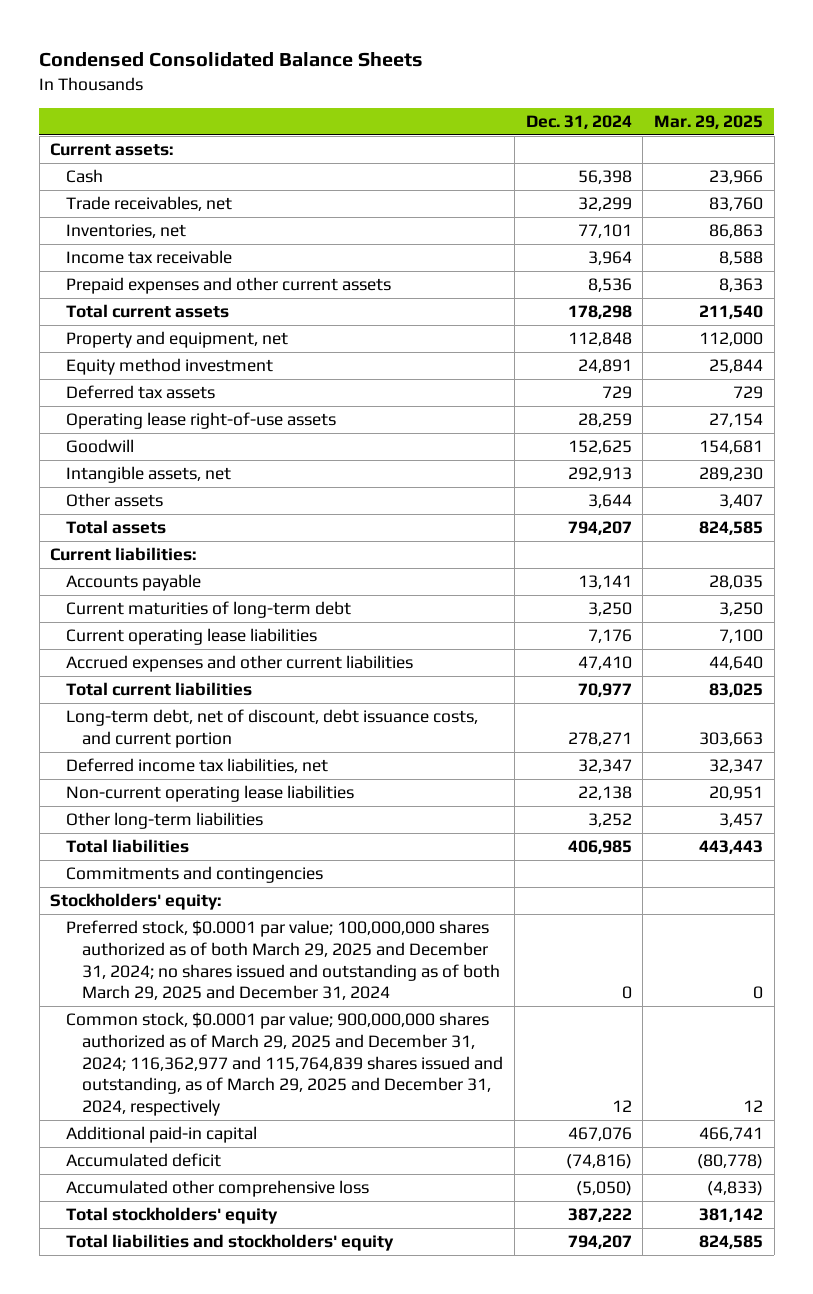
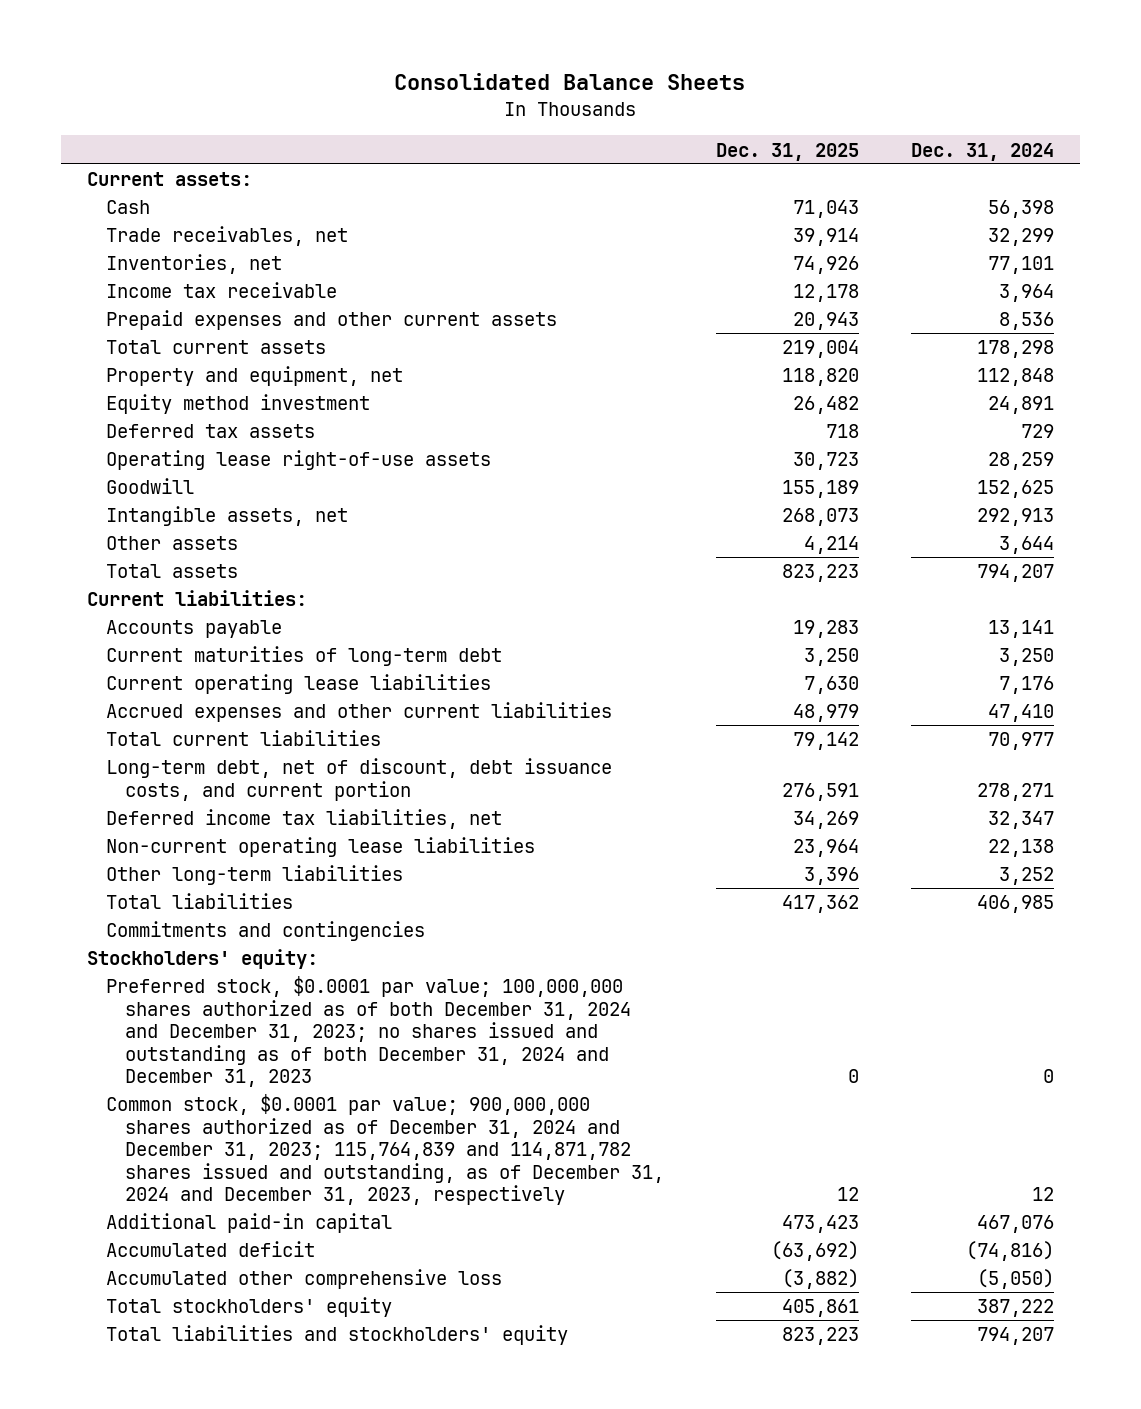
- Condensed Consolidated Balance Sheets
+ Consolidated Balance Sheets
- | Dec. 31, 2024 | Mar. 29, 2025
+ | Dec. 31, 2025 | Dec. 31, 2024
- Preferred stock, $0.0001 par value; 100,000,000 shares authorized as of both March 29, 2025 and December 31, 2024; no shares issued and outstanding as of both March 29, 2025 and December 31, 2024 | 0 | 0
- Common stock, $0.0001 par value; 900,000,000 shares authorized as of March 29, 2025 and December 31, 2024; 116,362,977 and 115,764,839 shares issued and outstanding, as of March 29, 2025 and December 31, 2024, respectively | 12 | 12
+ Preferred stock, $0.0001 par value; 100,000,000 shares authorized as of both December 31, 2024 and December 31, 2023; no shares issued and outstanding as of both December 31, 2024 and December 31, 2023 | 0 | 0
+ Common stock, $0.0001 par value; 900,000,000 shares authorized as of December 31, 2024 and December 31, 2023; 115,764,839 and 114,871,782 shares issued and outstanding, as of December 31, 2024 and December 31, 2023, respectively | 12 | 12

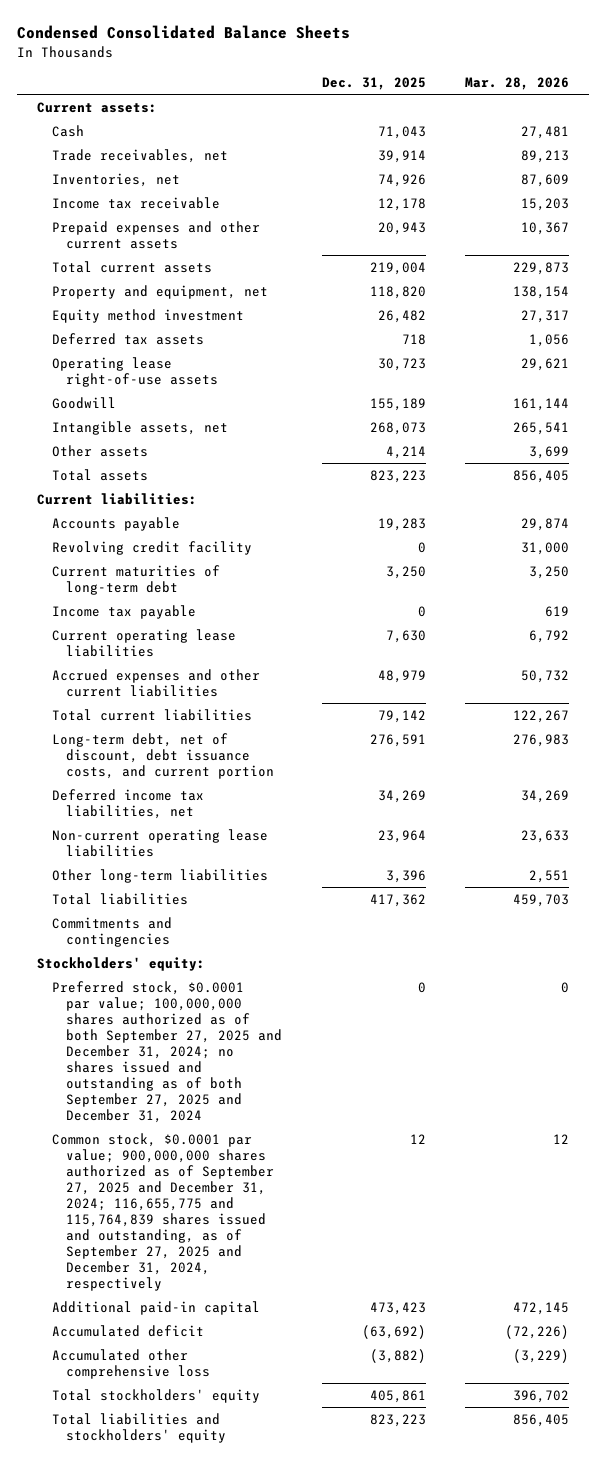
- Consolidated Balance Sheets
+ Condensed Consolidated Balance Sheets
- | Dec. 31, 2025 | Dec. 31, 2024
+ | Dec. 31, 2025 | Mar. 28, 2026
+ Revolving credit facility | 0 | 31,000
+ Income tax payable | 0 | 619
- Preferred stock, $0.0001 par value; 100,000,000 shares authorized as of both December 31, 2024 and December 31, 2023; no shares issued and outstanding as of both December 31, 2024 and December 31, 2023 | 0 | 0
- Common stock, $0.0001 par value; 900,000,000 shares authorized as of December 31, 2024 and December 31, 2023; 115,764,839 and 114,871,782 shares issued and outstanding, as of December 31, 2024 and December 31, 2023, respectively | 12 | 12
+ Preferred stock, $0.0001 par value; 100,000,000 shares authorized as of both September 27, 2025 and December 31, 2024; no shares issued and outstanding as of both September 27, 2025 and December 31, 2024 | 0 | 0
+ Common stock, $0.0001 par value; 900,000,000 shares authorized as of September 27, 2025 and December 31, 2024; 116,655,775 and 115,764,839 shares issued and outstanding, as of September 27, 2025 and December 31, 2024, respectively | 12 | 12

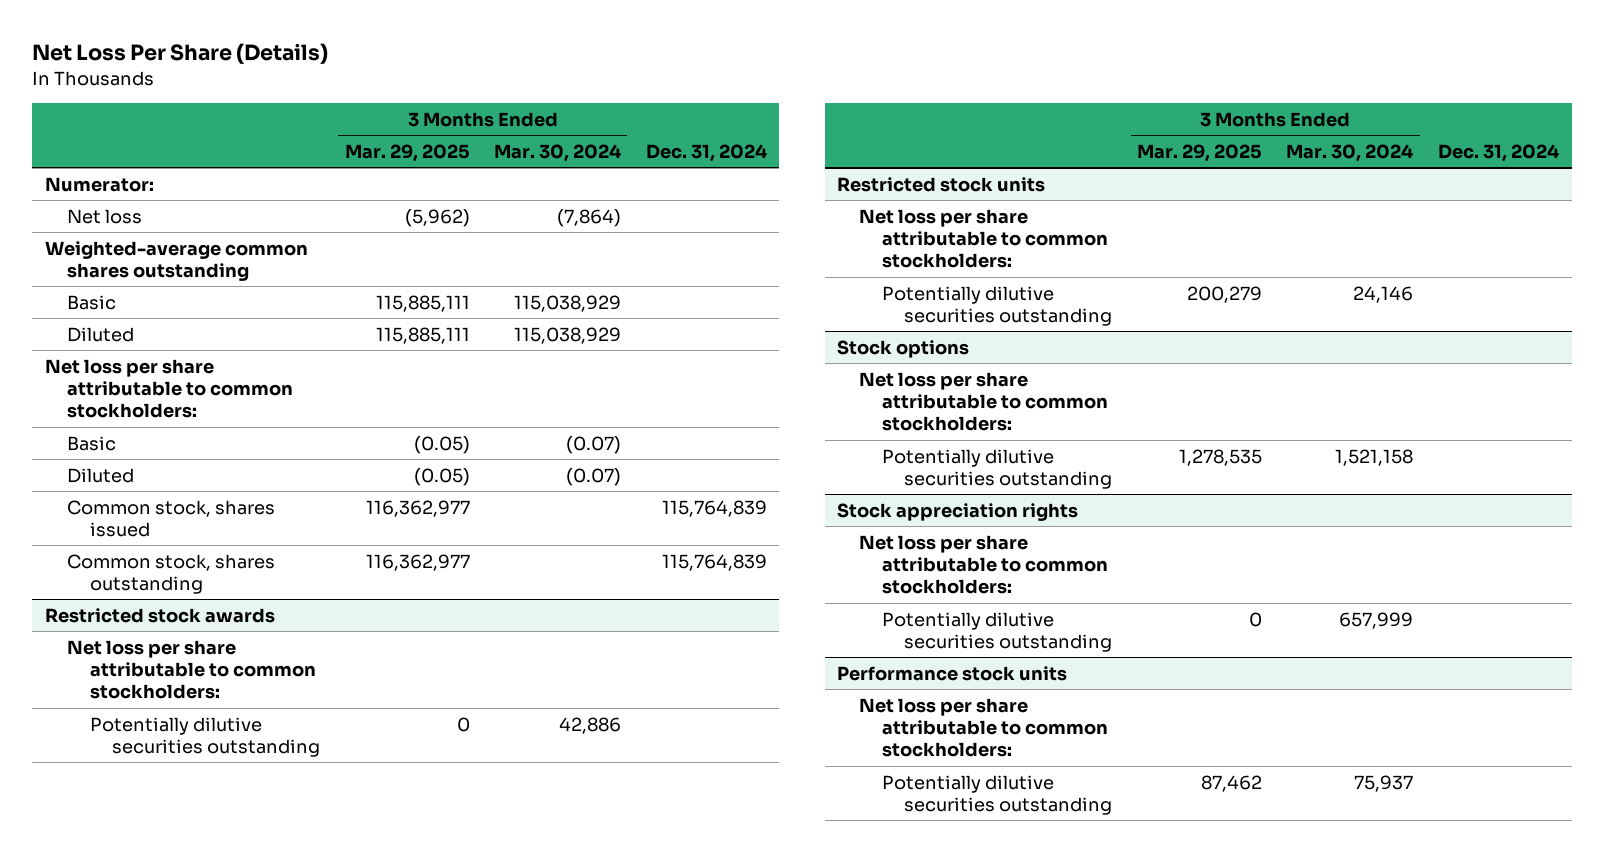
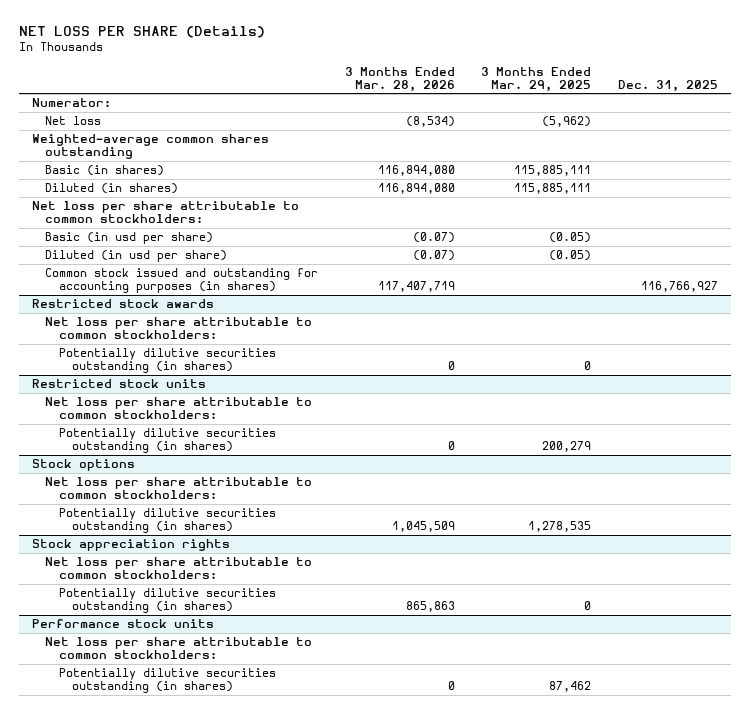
- Net Loss Per Share (Details)
+ NET LOSS PER SHARE (Details)
- | 3 Months Ended Mar. 29, 2025 | 3 Months Ended Mar. 30, 2024 | Dec. 31, 2024
+ | 3 Months Ended Mar. 28, 2026 | 3 Months Ended Mar. 29, 2025 | Dec. 31, 2025
- Basic | 115,885,111 | 115,038,929 |
- Diluted | 115,885,111 | 115,038,929 |
+ Basic (in shares) | 116,894,080 | 115,885,111 |
+ Diluted (in shares) | 116,894,080 | 115,885,111 |
- Basic | (0.05) | (0.07) |
- Diluted | (0.05) | (0.07) |
- Common stock, shares issued | 116,362,977 | | 115,764,839
- Common stock, shares outstanding | 116,362,977 | | 115,764,839
+ Basic (in usd per share) | (0.07) | (0.05) |
+ Diluted (in usd per share) | (0.07) | (0.05) |
+ Common stock issued and outstanding for accounting purposes (in shares) | 117,407,719 | | 116,766,927
@ Restricted stock awards
- Potentially dilutive securities outstanding | 0 | 42,886 |
+ Potentially dilutive securities outstanding (in shares) | 0 | 0 |
@ Restricted stock units
- Potentially dilutive securities outstanding | 200,279 | 24,146 |
+ Potentially dilutive securities outstanding (in shares) | 0 | 200,279 |
@ Stock options
- Potentially dilutive securities outstanding | 1,278,535 | 1,521,158 |
+ Potentially dilutive securities outstanding (in shares) | 1,045,509 | 1,278,535 |
@ Stock appreciation rights
- Potentially dilutive securities outstanding | 0 | 657,999 |
+ Potentially dilutive securities outstanding (in shares) | 865,863 | 0 |
@ Performance stock units
- Potentially dilutive securities outstanding | 87,462 | 75,937 |
+ Potentially dilutive securities outstanding (in shares) | 0 | 87,462 |

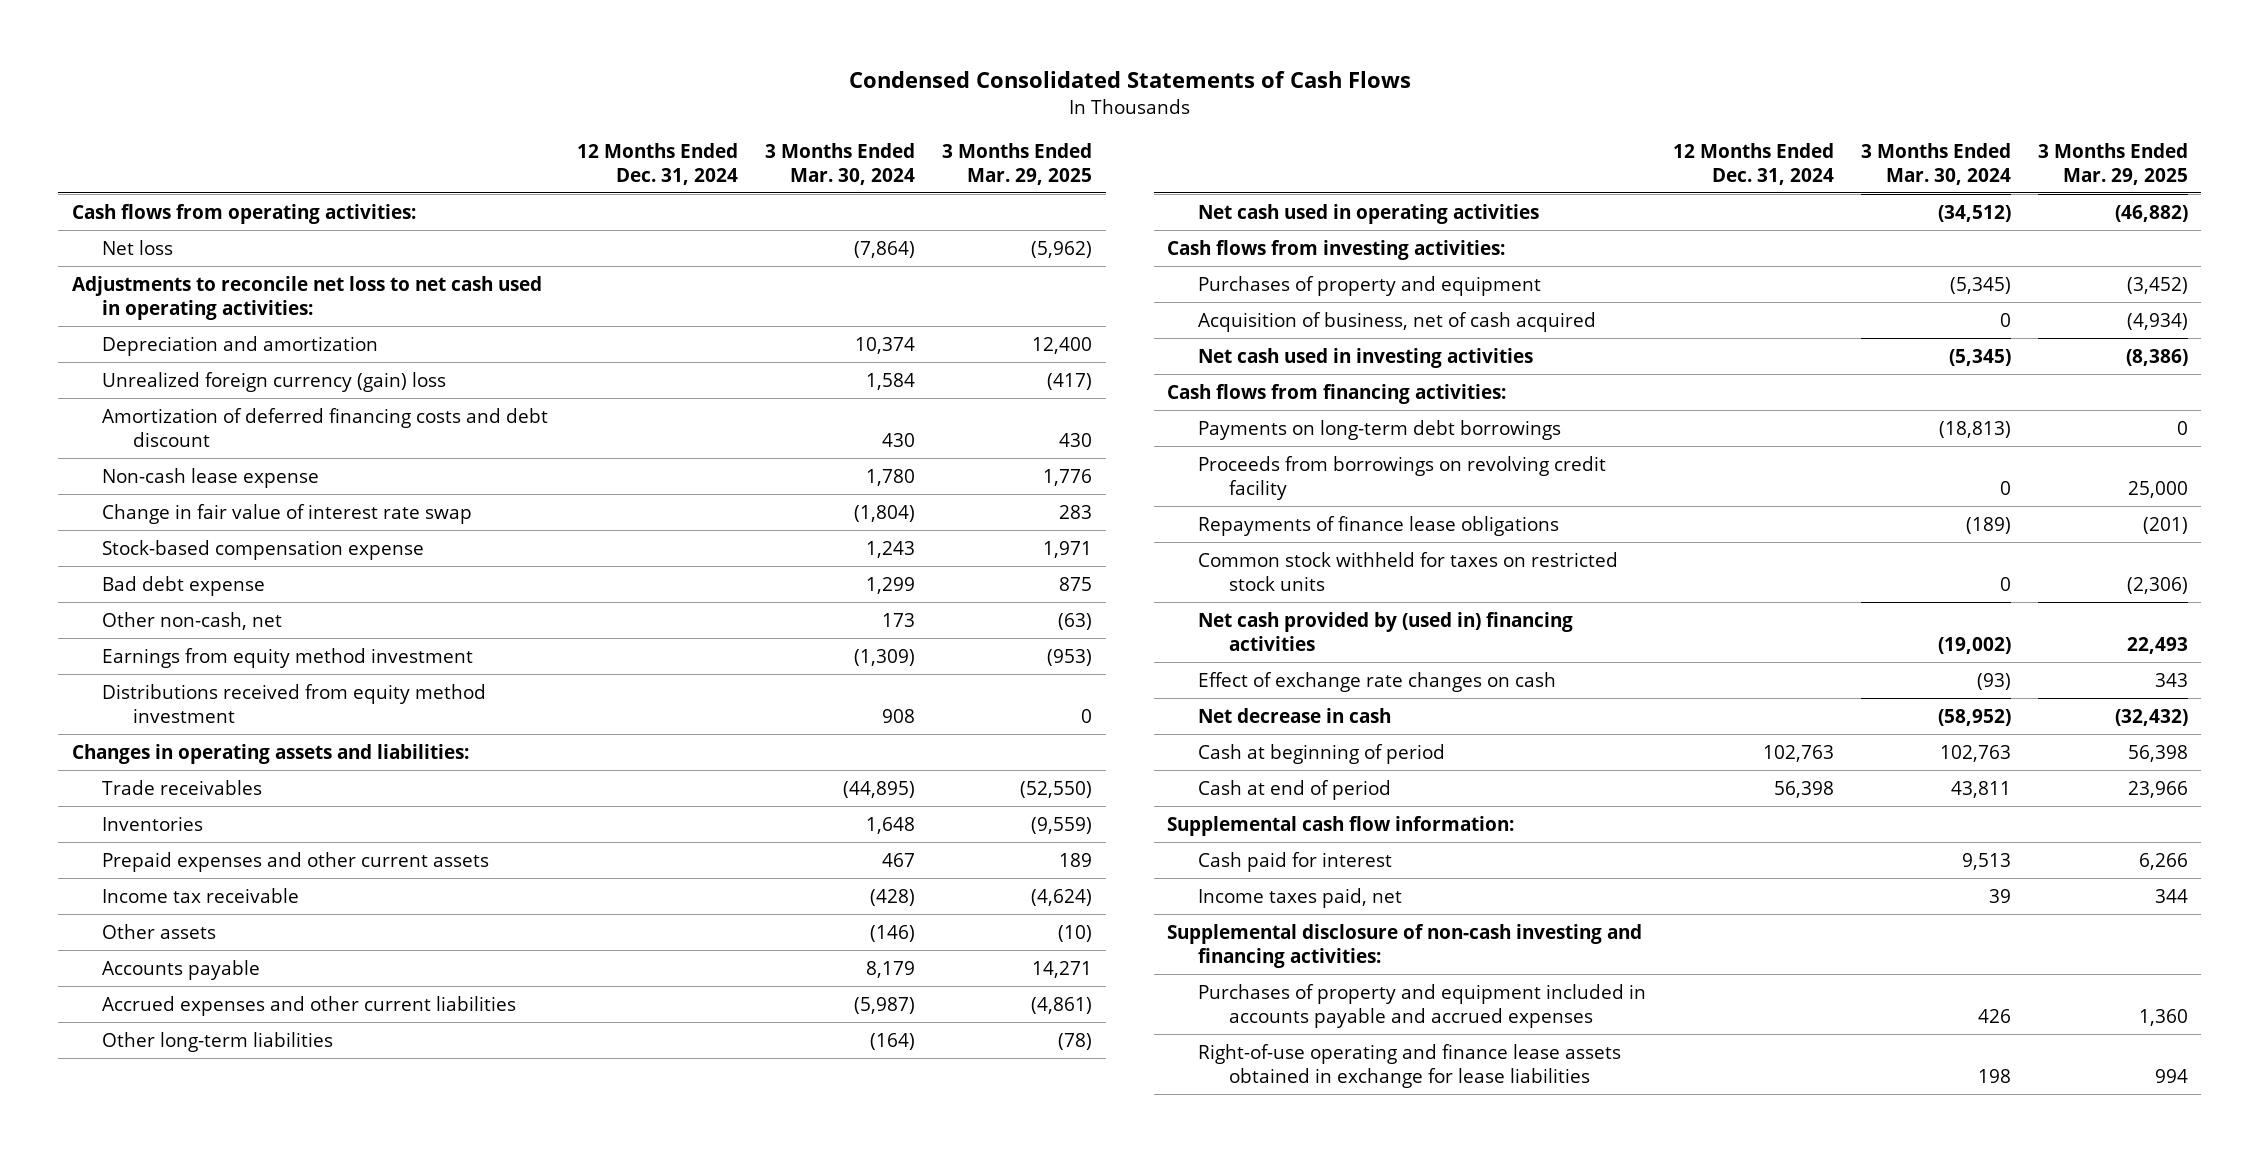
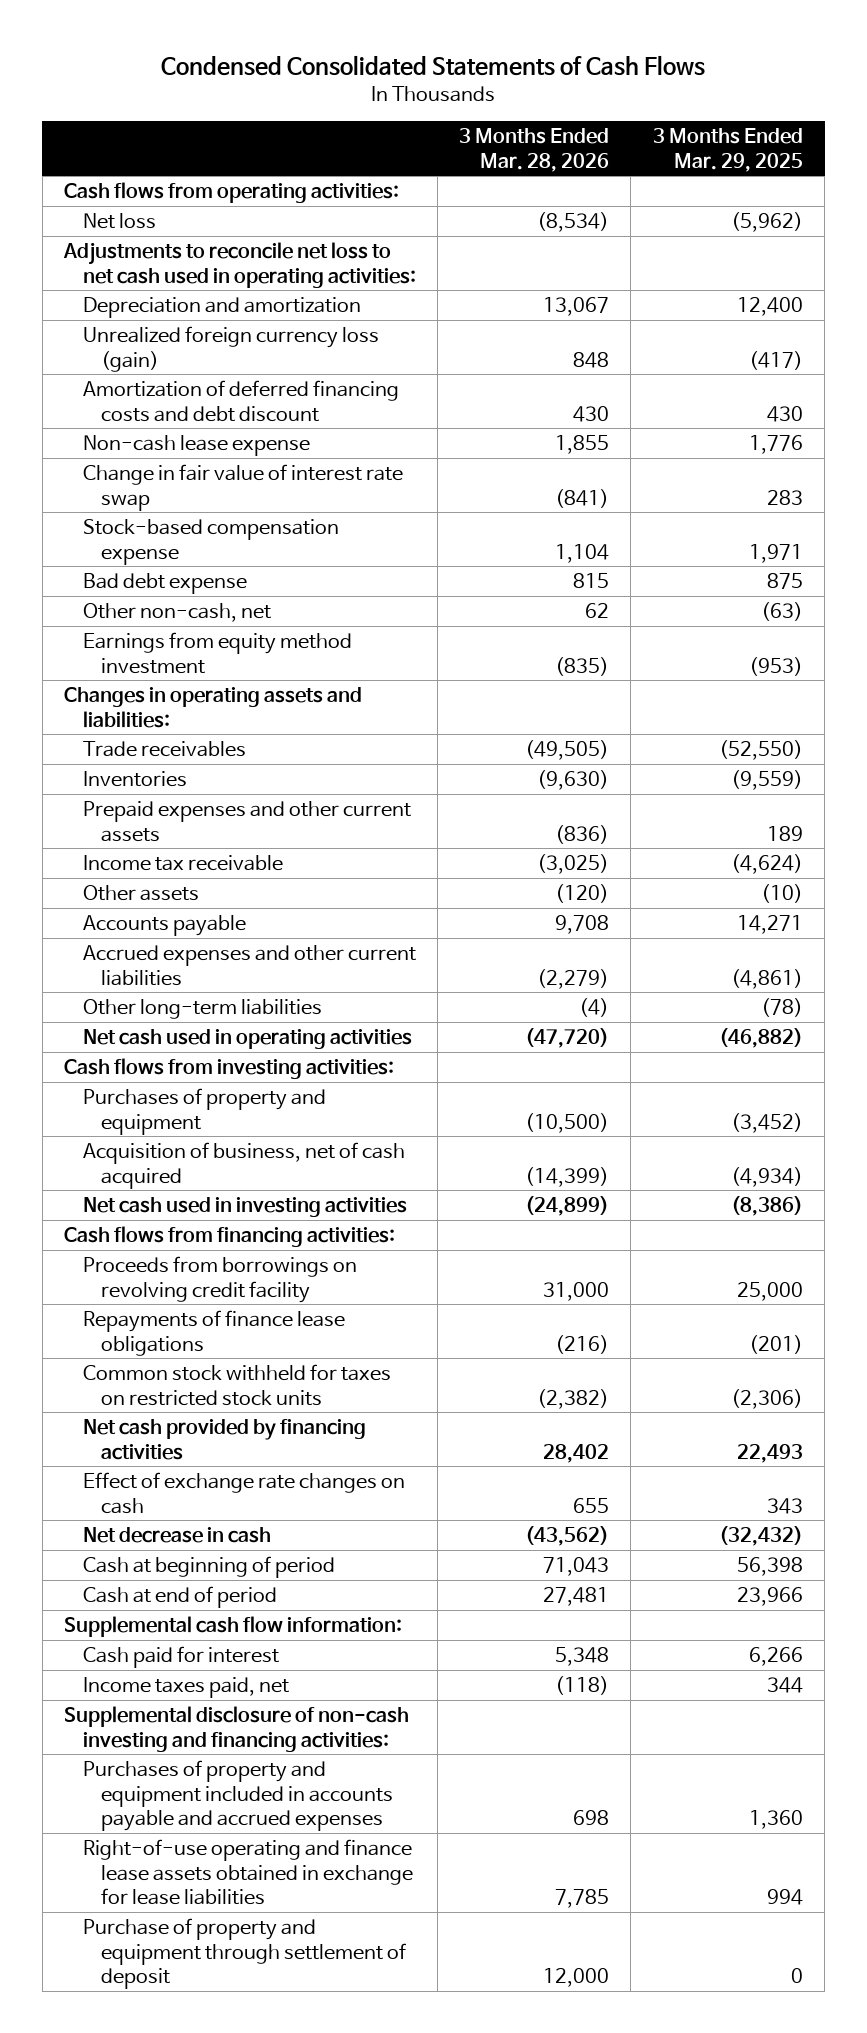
- | 12 Months Ended Dec. 31, 2024 | 3 Months Ended Mar. 30, 2024 | 3 Months Ended Mar. 29, 2025
+ | 3 Months Ended Mar. 28, 2026 | 3 Months Ended Mar. 29, 2025
- Unrealized foreign currency (gain) loss | | 1,584 | (417)
+ Unrealized foreign currency loss (gain) | 848 | (417)
- Distributions received from equity method investment | | 908 | 0
- Payments on long-term debt borrowings | | (18,813) | 0
- Net cash provided by (used in) financing activities | | (19,002) | 22,493
+ Net cash provided by financing activities | 28,402 | 22,493
+ Purchase of property and equipment through settlement of deposit | 12,000 | 0

